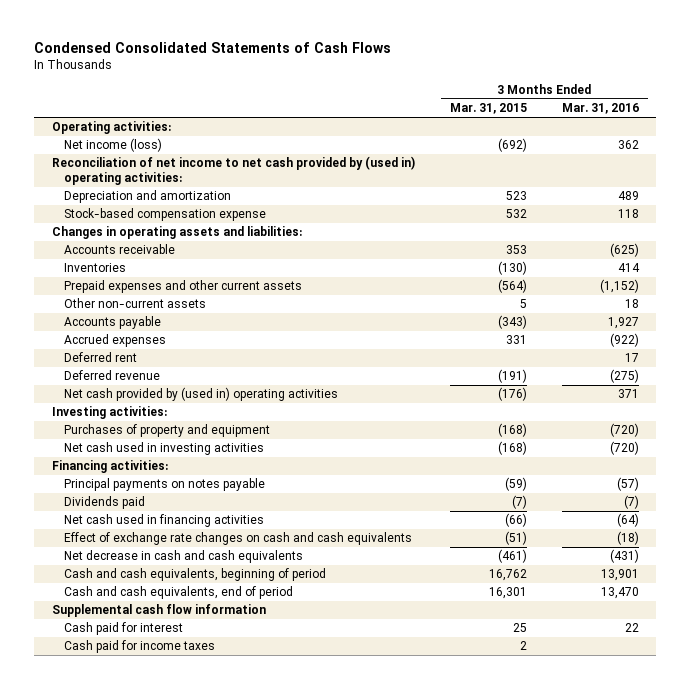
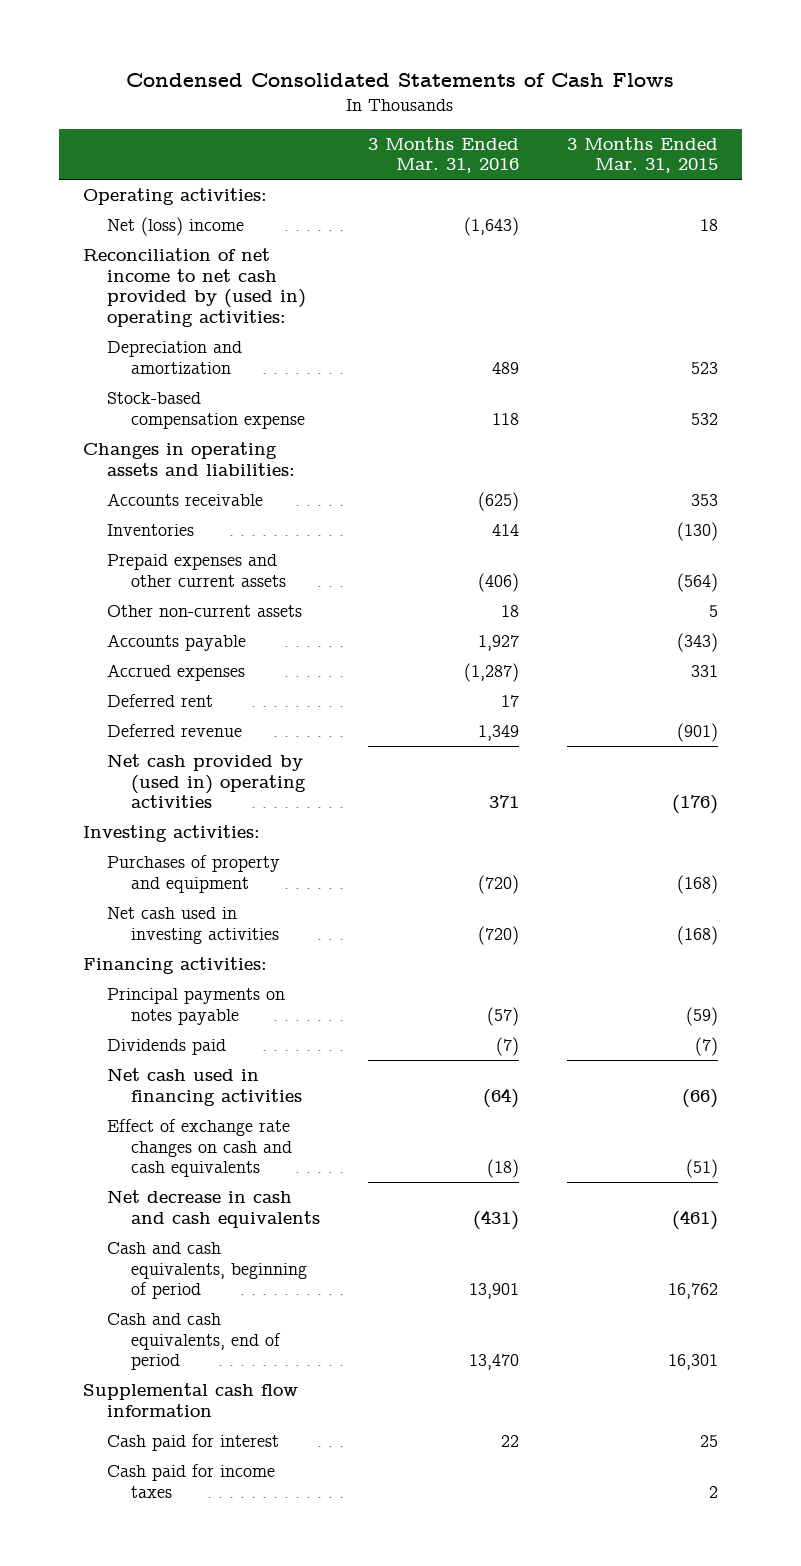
- | 3 Months Ended Mar. 31, 2015 | 3 Months Ended Mar. 31, 2016
+ | 3 Months Ended Mar. 31, 2016 | 3 Months Ended Mar. 31, 2015
- Net income (loss) | (692) | 362
+ Net (loss) income | (1,643) | 18
- Prepaid expenses and other current assets | (564) | (1,152)
+ Prepaid expenses and other current assets | (406) | (564)
- Accrued expenses | 331 | (922)
+ Accrued expenses | (1,287) | 331
- Deferred revenue | (191) | (275)
+ Deferred revenue | 1,349 | (901)

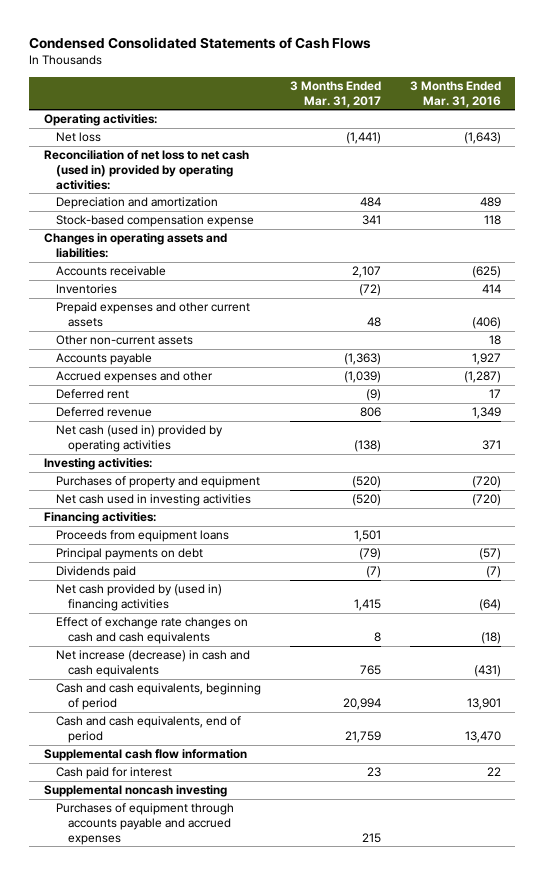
- | 3 Months Ended Mar. 31, 2016 | 3 Months Ended Mar. 31, 2015
+ | 3 Months Ended Mar. 31, 2017 | 3 Months Ended Mar. 31, 2016
- Net (loss) income | (1,643) | 18
- Reconciliation of net income to net cash provided by (used in) operating activities:
+ Net loss | (1,441) | (1,643)
+ Reconciliation of net loss to net cash (used in) provided by operating activities:
- Accrued expenses | (1,287) | 331
+ Accrued expenses and other | (1,039) | (1,287)
- Net cash provided by (used in) operating activities | 371 | (176)
+ Net cash (used in) provided by operating activities | (138) | 371
- Principal payments on notes payable | (57) | (59)
+ Proceeds from equipment loans | 1,501 |
+ Principal payments on debt | (79) | (57)
- Net cash used in financing activities | (64) | (66)
+ Net cash provided by (used in) financing activities | 1,415 | (64)
- Net decrease in cash and cash equivalents | (431) | (461)
+ Net increase (decrease) in cash and cash equivalents | 765 | (431)
- Cash paid for income taxes | | 2
+ Supplemental noncash investing
+ Purchases of equipment through accounts payable and accrued expenses | 215 |

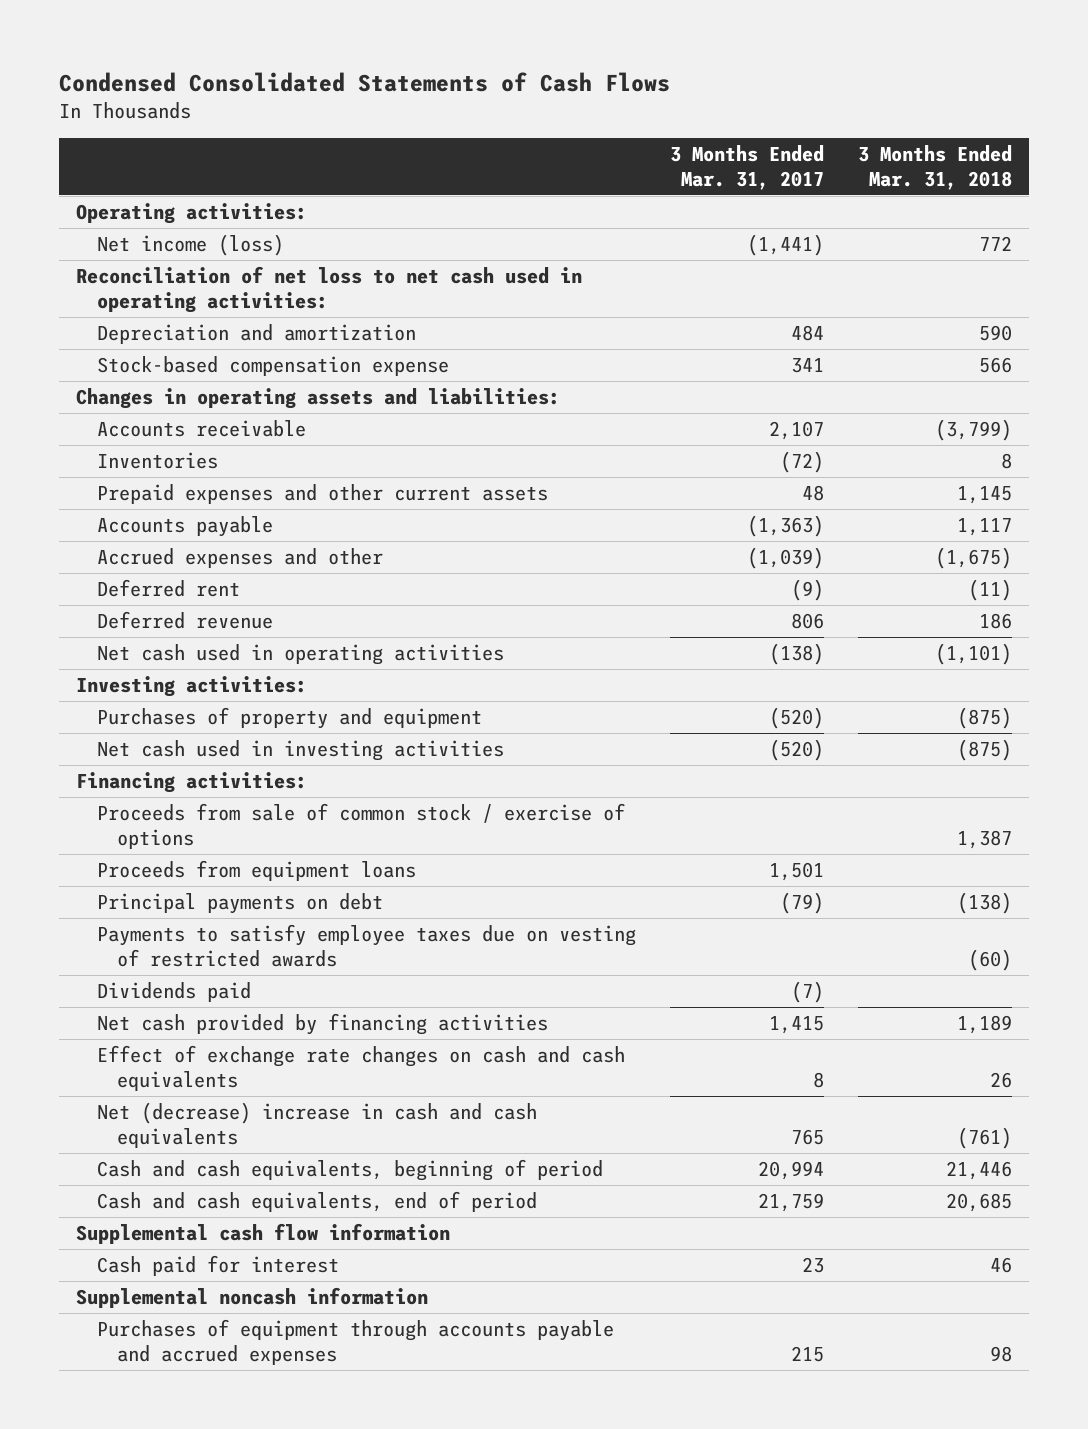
- | 3 Months Ended Mar. 31, 2017 | 3 Months Ended Mar. 31, 2016
+ | 3 Months Ended Mar. 31, 2017 | 3 Months Ended Mar. 31, 2018
- Net loss | (1,441) | (1,643)
- Reconciliation of net loss to net cash (used in) provided by operating activities:
+ Net income (loss) | (1,441) | 772
+ Reconciliation of net loss to net cash used in operating activities:
- Other non-current assets | | 18
- Net cash (used in) provided by operating activities | (138) | 371
+ Net cash used in operating activities | (138) | (1,101)
+ Proceeds from sale of common stock / exercise of options | | 1,387
+ Payments to satisfy employee taxes due on vesting of restricted awards | | (60)
- Net cash provided by (used in) financing activities | 1,415 | (64)
+ Net cash provided by financing activities | 1,415 | 1,189
- Net increase (decrease) in cash and cash equivalents | 765 | (431)
+ Net (decrease) increase in cash and cash equivalents | 765 | (761)
- Supplemental noncash investing
+ Supplemental noncash information

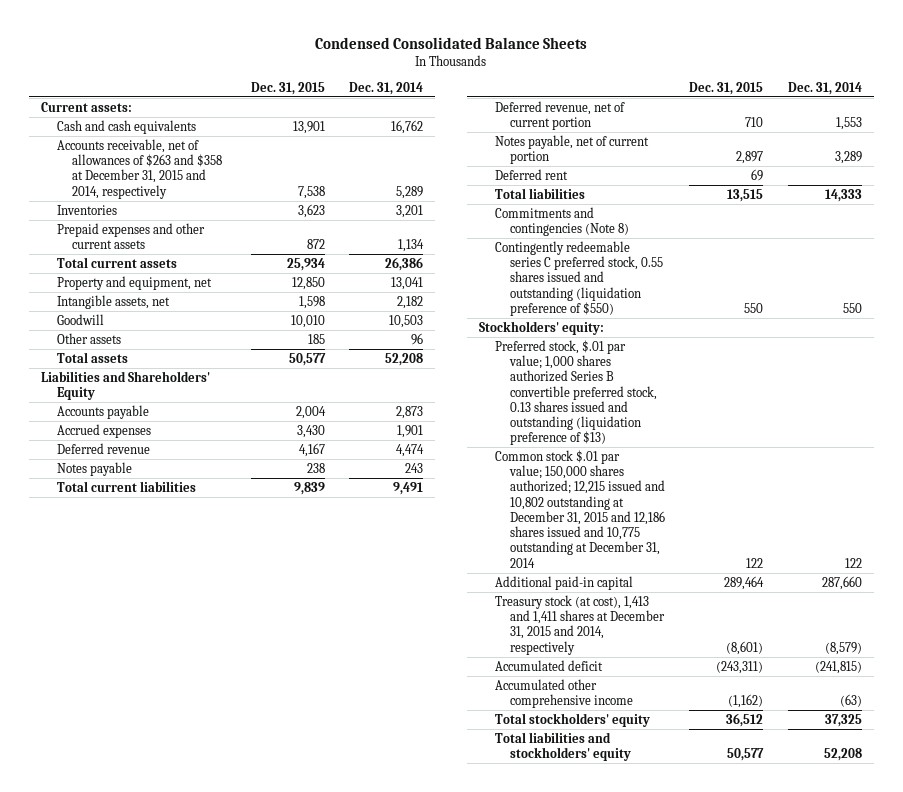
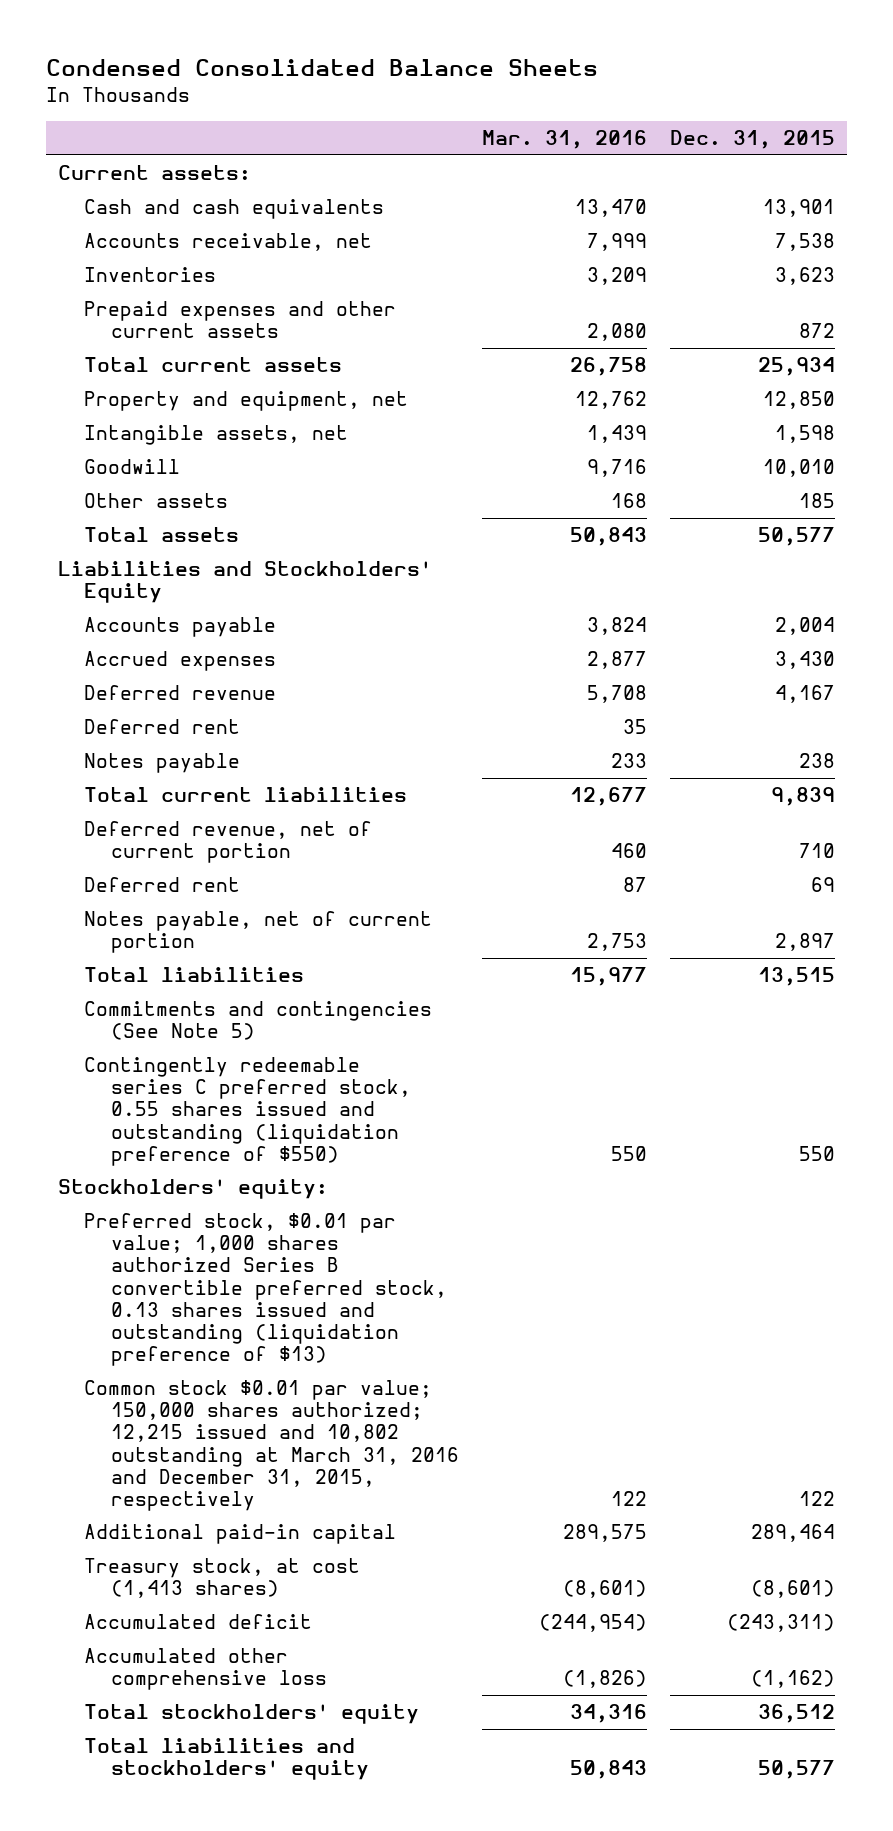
- | Dec. 31, 2015 | Dec. 31, 2014
+ | Mar. 31, 2016 | Dec. 31, 2015
- Accounts receivable, net of allowances of $263 and $358 at December 31, 2015 and 2014, respectively | 7,538 | 5,289
+ Accounts receivable, net | 7,999 | 7,538
- Liabilities and Shareholders' Equity
+ Liabilities and Stockholders' Equity
+ Deferred rent | 35 |
moved down: Notes payable, net of current portion | 2,753 | 2,897
- Commitments and contingencies (Note 8)
+ Commitments and contingencies (See Note 5)
- Preferred stock, $.01 par value; 1,000 shares authorized Series B convertible preferred stock, 0.13 shares issued and outstanding (liquidation preference of $13)
- Common stock $.01 par value; 150,000 shares authorized; 12,215 issued and 10,802 outstanding at December 31, 2015 and 12,186 shares issued and 10,775 outstanding at December 31, 2014 | 122 | 122
+ Preferred stock, $0.01 par value; 1,000 shares authorized Series B convertible preferred stock, 0.13 shares issued and outstanding (liquidation preference of $13)
+ Common stock $0.01 par value; 150,000 shares authorized; 12,215 issued and 10,802 outstanding at March 31, 2016 and December 31, 2015, respectively | 122 | 122
- Treasury stock (at cost), 1,413 and 1,411 shares at December 31, 2015 and 2014, respectively | (8,601) | (8,579)
+ Treasury stock, at cost (1,413 shares) | (8,601) | (8,601)
- Accumulated other comprehensive income | (1,162) | (63)
+ Accumulated other comprehensive loss | (1,826) | (1,162)

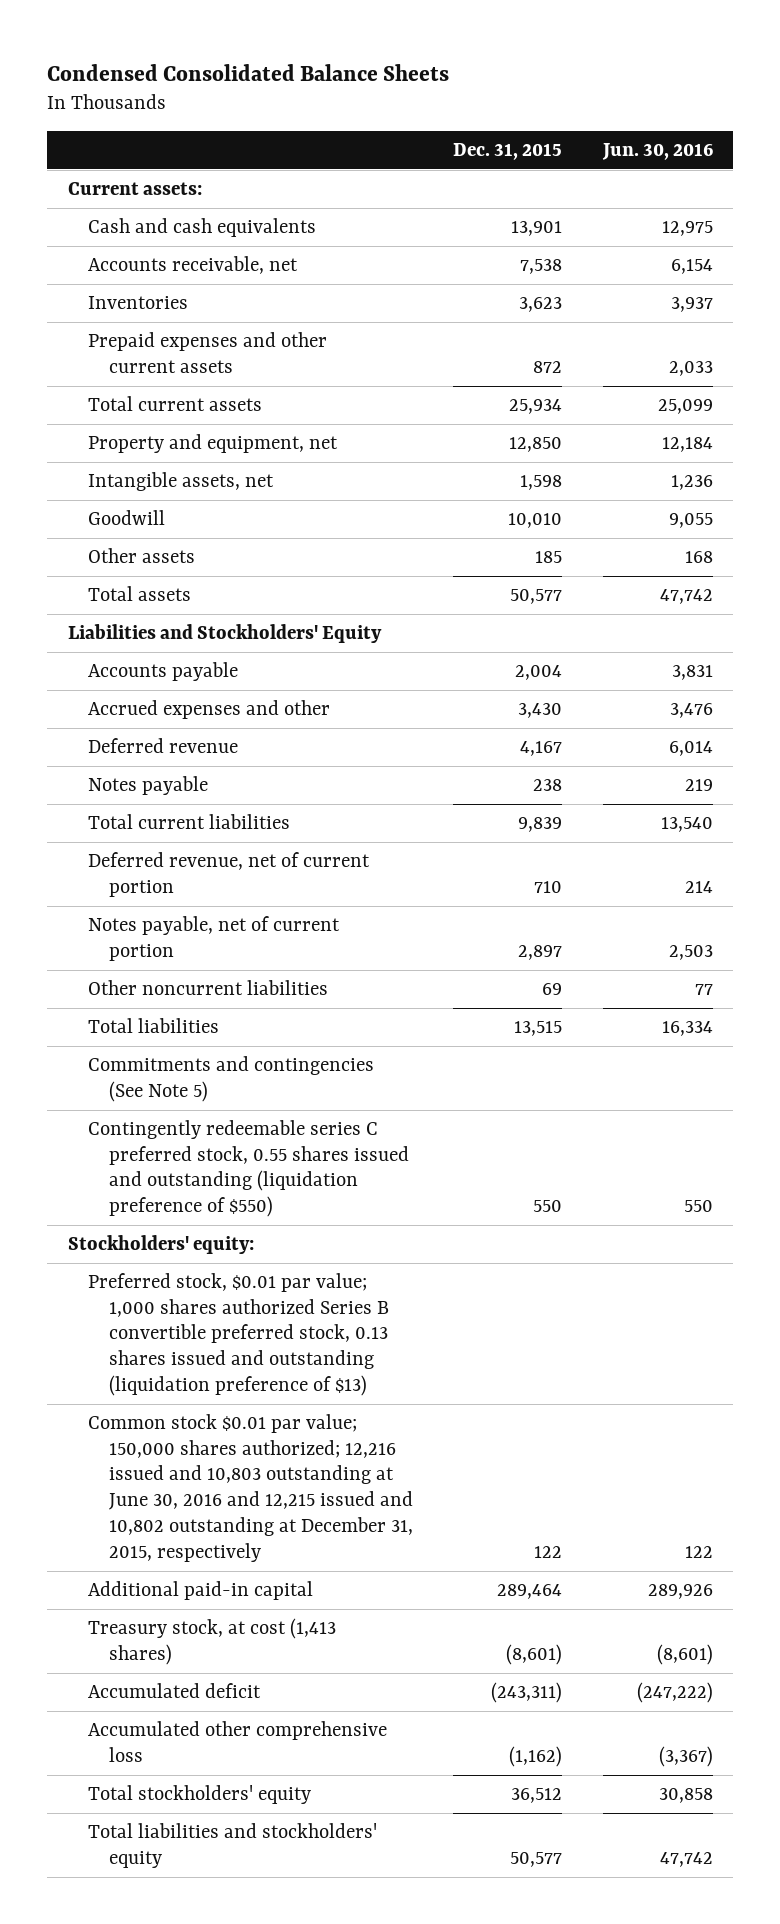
- | Mar. 31, 2016 | Dec. 31, 2015
+ | Dec. 31, 2015 | Jun. 30, 2016
- Accrued expenses | 2,877 | 3,430
+ Accrued expenses and other | 3,430 | 3,476
- Deferred rent | 35 |
- Deferred rent | 87 | 69
+ Other noncurrent liabilities | 69 | 77
- Common stock $0.01 par value; 150,000 shares authorized; 12,215 issued and 10,802 outstanding at March 31, 2016 and December 31, 2015, respectively | 122 | 122
+ Common stock $0.01 par value; 150,000 shares authorized; 12,216 issued and 10,803 outstanding at June 30, 2016 and 12,215 issued and 10,802 outstanding at December 31, 2015, respectively | 122 | 122

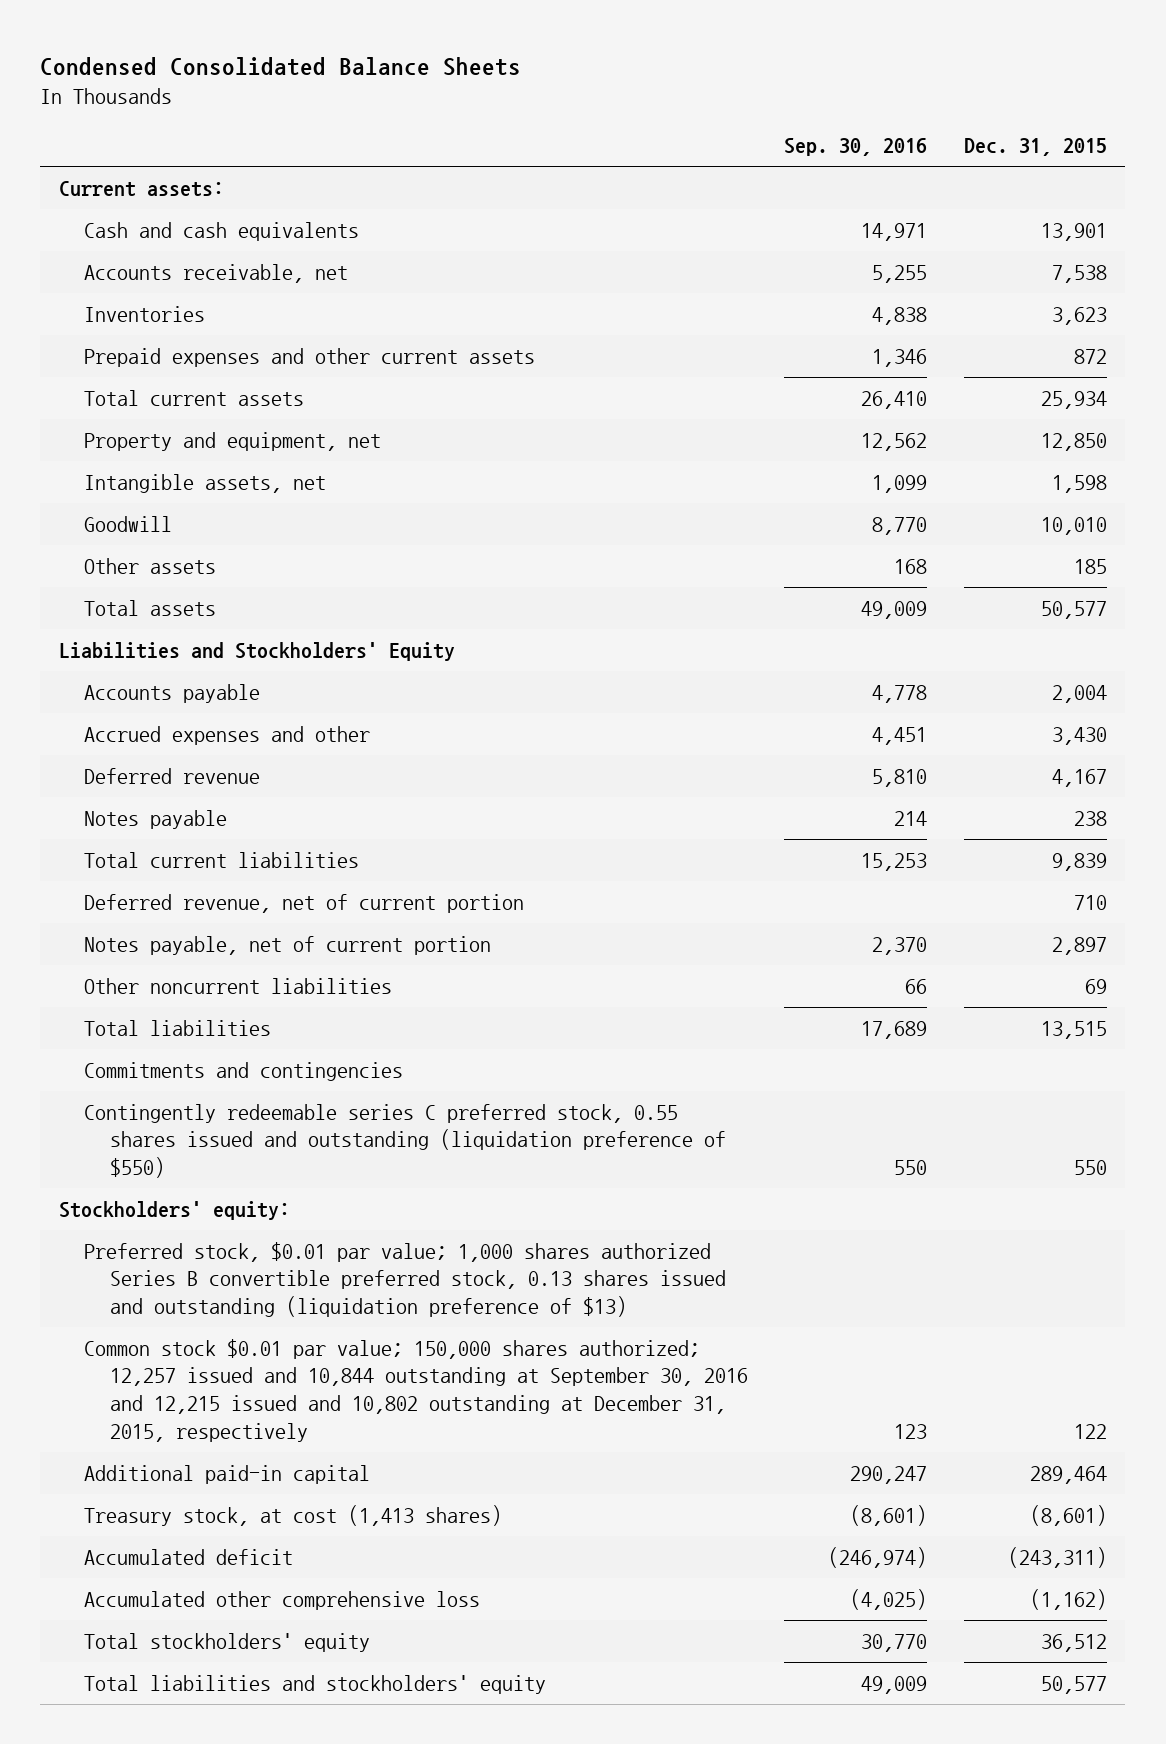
- | Dec. 31, 2015 | Jun. 30, 2016
+ | Sep. 30, 2016 | Dec. 31, 2015
- Commitments and contingencies (See Note 5)
+ Commitments and contingencies
- Common stock $0.01 par value; 150,000 shares authorized; 12,216 issued and 10,803 outstanding at June 30, 2016 and 12,215 issued and 10,802 outstanding at December 31, 2015, respectively | 122 | 122
+ Common stock $0.01 par value; 150,000 shares authorized; 12,257 issued and 10,844 outstanding at September 30, 2016 and 12,215 issued and 10,802 outstanding at December 31, 2015, respectively | 123 | 122

